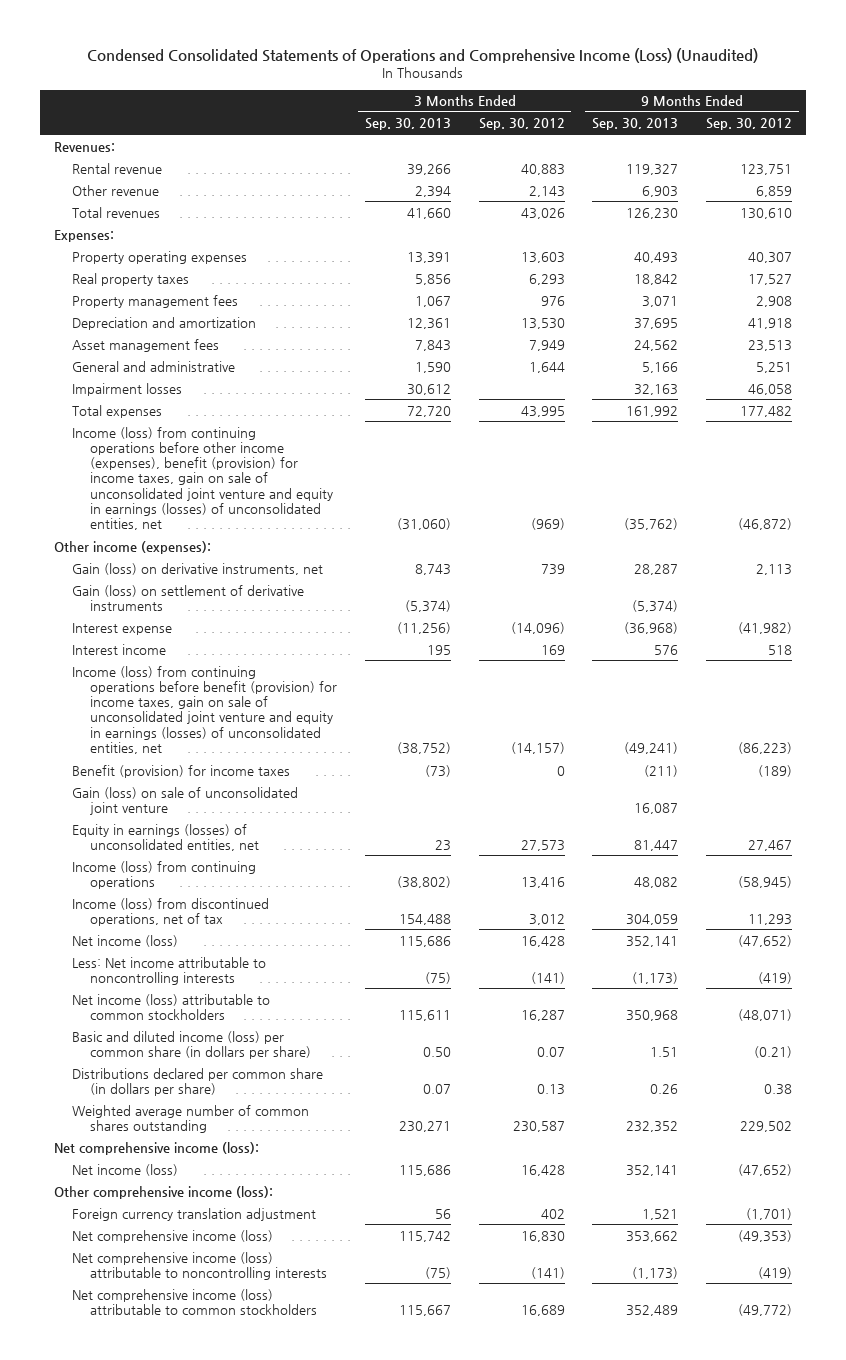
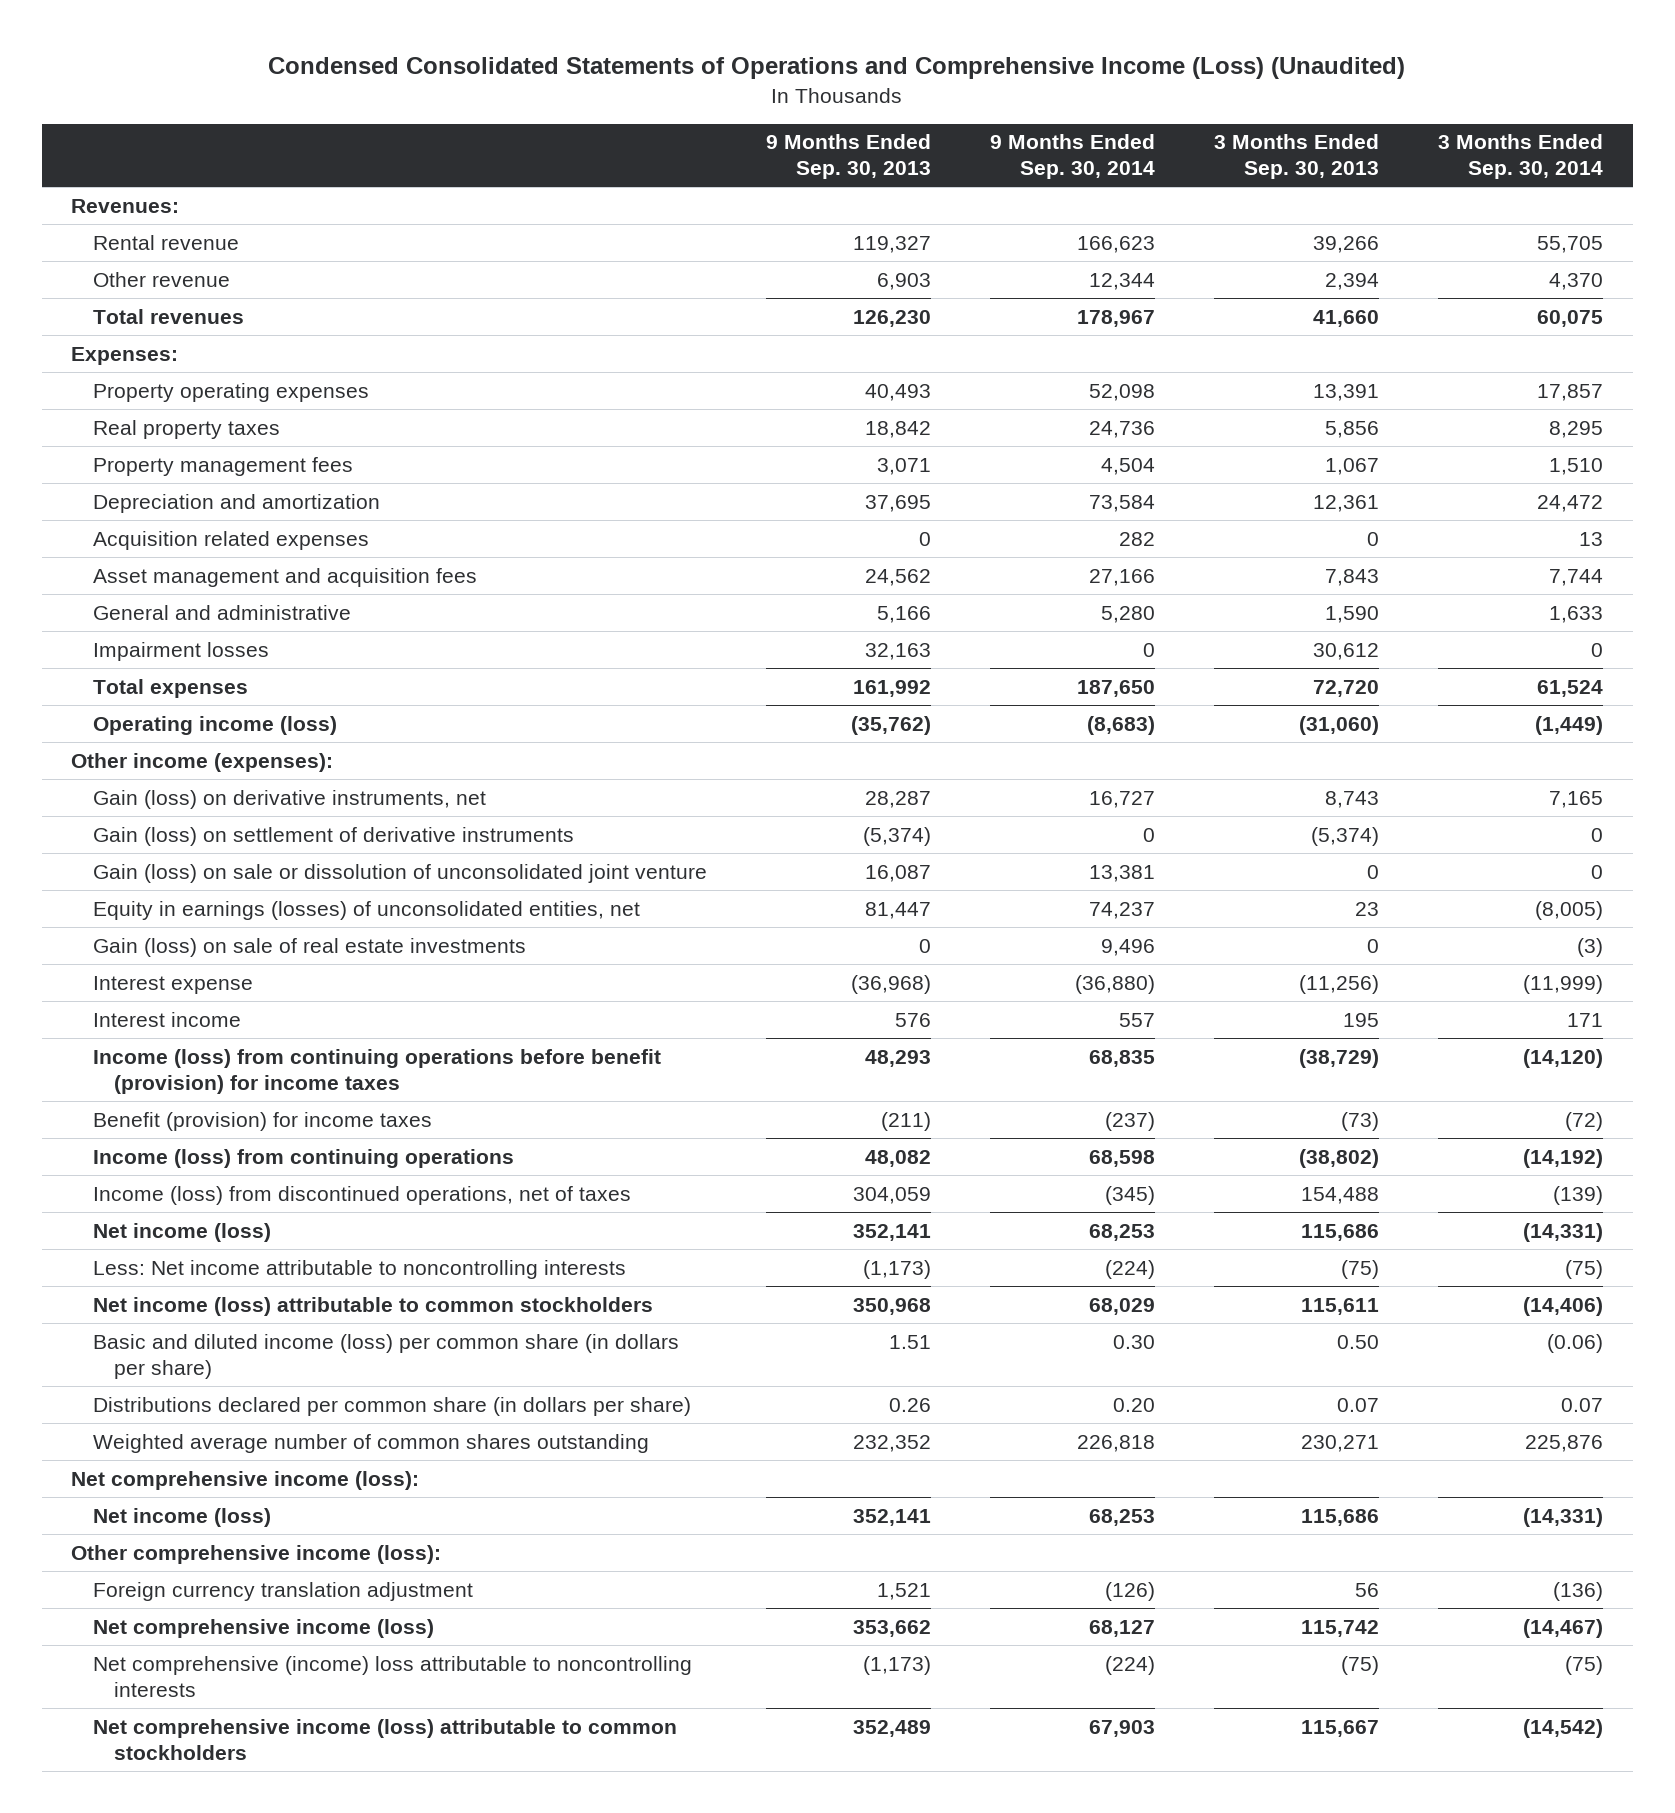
- | 3 Months Ended Sep. 30, 2013 | 3 Months Ended Sep. 30, 2012 | 9 Months Ended Sep. 30, 2013 | 9 Months Ended Sep. 30, 2012
+ | 9 Months Ended Sep. 30, 2013 | 9 Months Ended Sep. 30, 2014 | 3 Months Ended Sep. 30, 2013 | 3 Months Ended Sep. 30, 2014
- Asset management fees | 7,843 | 7,949 | 24,562 | 23,513
+ Acquisition related expenses | 0 | 282 | 0 | 13
+ Asset management and acquisition fees | 24,562 | 27,166 | 7,843 | 7,744
- Income (loss) from continuing operations before other income (expenses), benefit (provision) for income taxes, gain on sale of unconsolidated joint venture and equity in earnings (losses) of unconsolidated entities, net | (31,060) | (969) | (35,762) | (46,872)
+ Operating income (loss) | (35,762) | (8,683) | (31,060) | (1,449)
+ Gain (loss) on sale or dissolution of unconsolidated joint venture | 16,087 | 13,381 | 0 | 0
moved up: Equity in earnings (losses) of unconsolidated entities, net | 81,447 | 74,237 | 23 | (8,005)
+ Gain (loss) on sale of real estate investments | 0 | 9,496 | 0 | (3)
- Income (loss) from continuing operations before benefit (provision) for income taxes, gain on sale of unconsolidated joint venture and equity in earnings (losses) of unconsolidated entities, net | (38,752) | (14,157) | (49,241) | (86,223)
+ Income (loss) from continuing operations before benefit (provision) for income taxes | 48,293 | 68,835 | (38,729) | (14,120)
- Gain (loss) on sale of unconsolidated joint venture | | | 16,087 |
- Income (loss) from discontinued operations, net of tax | 154,488 | 3,012 | 304,059 | 11,293
+ Income (loss) from discontinued operations, net of taxes | 304,059 | (345) | 154,488 | (139)
- Net comprehensive income (loss) attributable to noncontrolling interests | (75) | (141) | (1,173) | (419)
+ Net comprehensive (income) loss attributable to noncontrolling interests | (1,173) | (224) | (75) | (75)

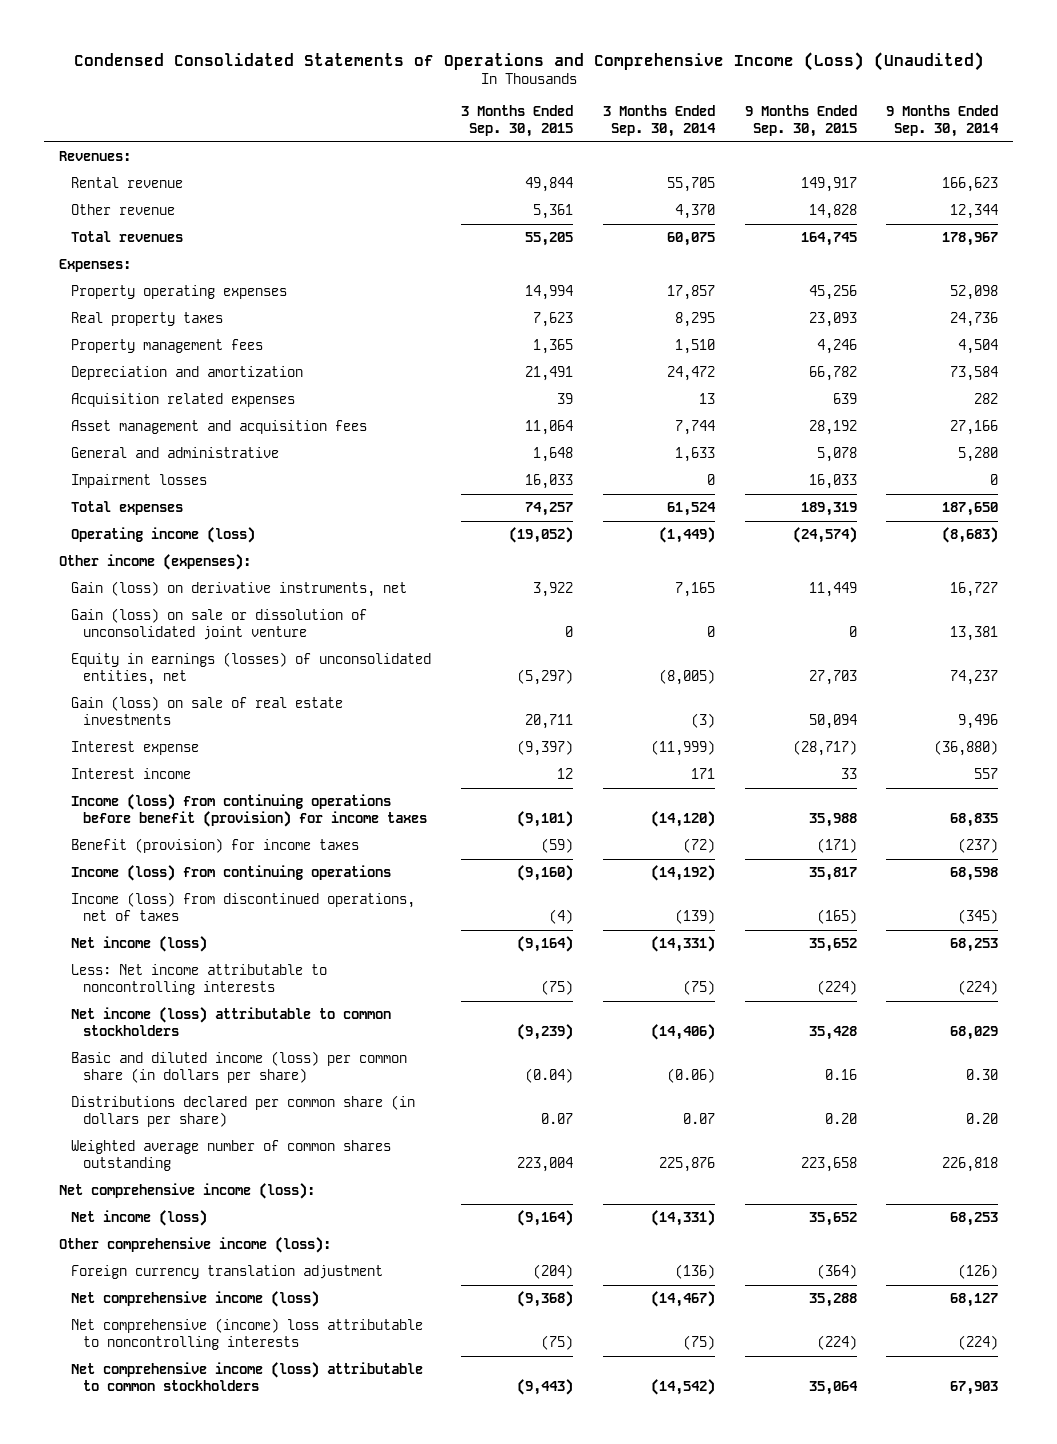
- | 9 Months Ended Sep. 30, 2013 | 9 Months Ended Sep. 30, 2014 | 3 Months Ended Sep. 30, 2013 | 3 Months Ended Sep. 30, 2014
+ | 3 Months Ended Sep. 30, 2015 | 3 Months Ended Sep. 30, 2014 | 9 Months Ended Sep. 30, 2015 | 9 Months Ended Sep. 30, 2014
- Gain (loss) on settlement of derivative instruments | (5,374) | 0 | (5,374) | 0

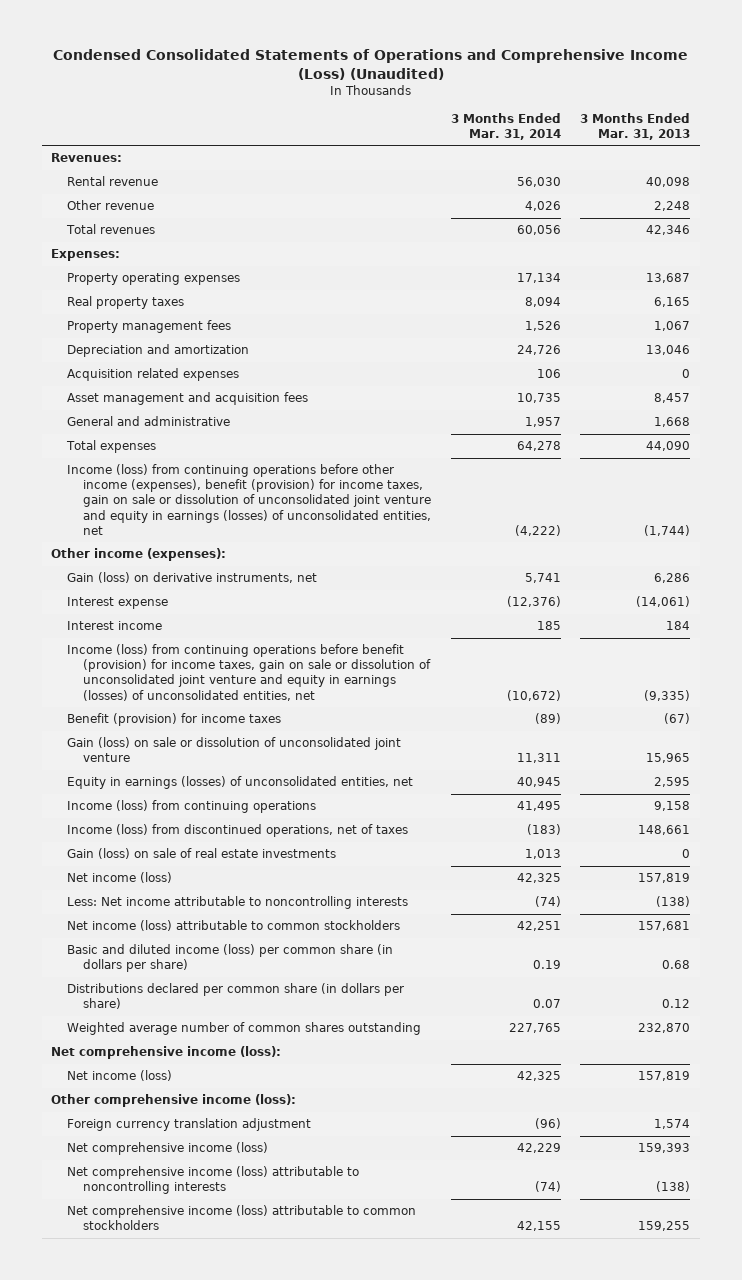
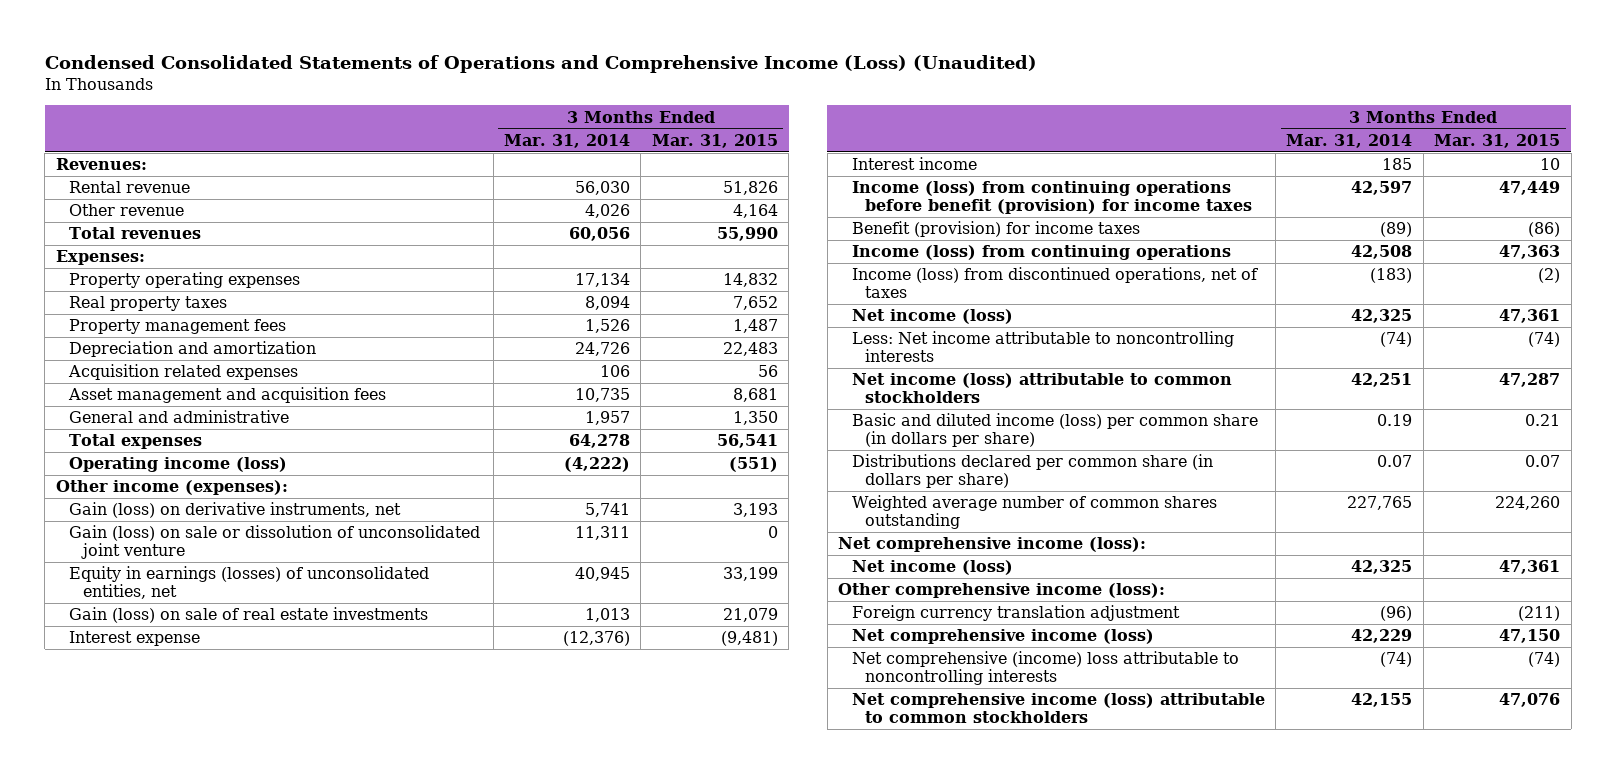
- | 3 Months Ended Mar. 31, 2014 | 3 Months Ended Mar. 31, 2013
+ | 3 Months Ended Mar. 31, 2014 | 3 Months Ended Mar. 31, 2015
- Income (loss) from continuing operations before other income (expenses), benefit (provision) for income taxes, gain on sale or dissolution of unconsolidated joint venture and equity in earnings (losses) of unconsolidated entities, net | (4,222) | (1,744)
+ Operating income (loss) | (4,222) | (551)
moved up: Gain (loss) on sale or dissolution of unconsolidated joint venture | 11,311 | 0
moved up: Equity in earnings (losses) of unconsolidated entities, net | 40,945 | 33,199
moved up: Gain (loss) on sale of real estate investments | 1,013 | 21,079
- Income (loss) from continuing operations before benefit (provision) for income taxes, gain on sale or dissolution of unconsolidated joint venture and equity in earnings (losses) of unconsolidated entities, net | (10,672) | (9,335)
+ Income (loss) from continuing operations before benefit (provision) for income taxes | 42,597 | 47,449
- Income (loss) from continuing operations | 41,495 | 9,158
+ Income (loss) from continuing operations | 42,508 | 47,363
- Net comprehensive income (loss) attributable to noncontrolling interests | (74) | (138)
+ Net comprehensive (income) loss attributable to noncontrolling interests | (74) | (74)

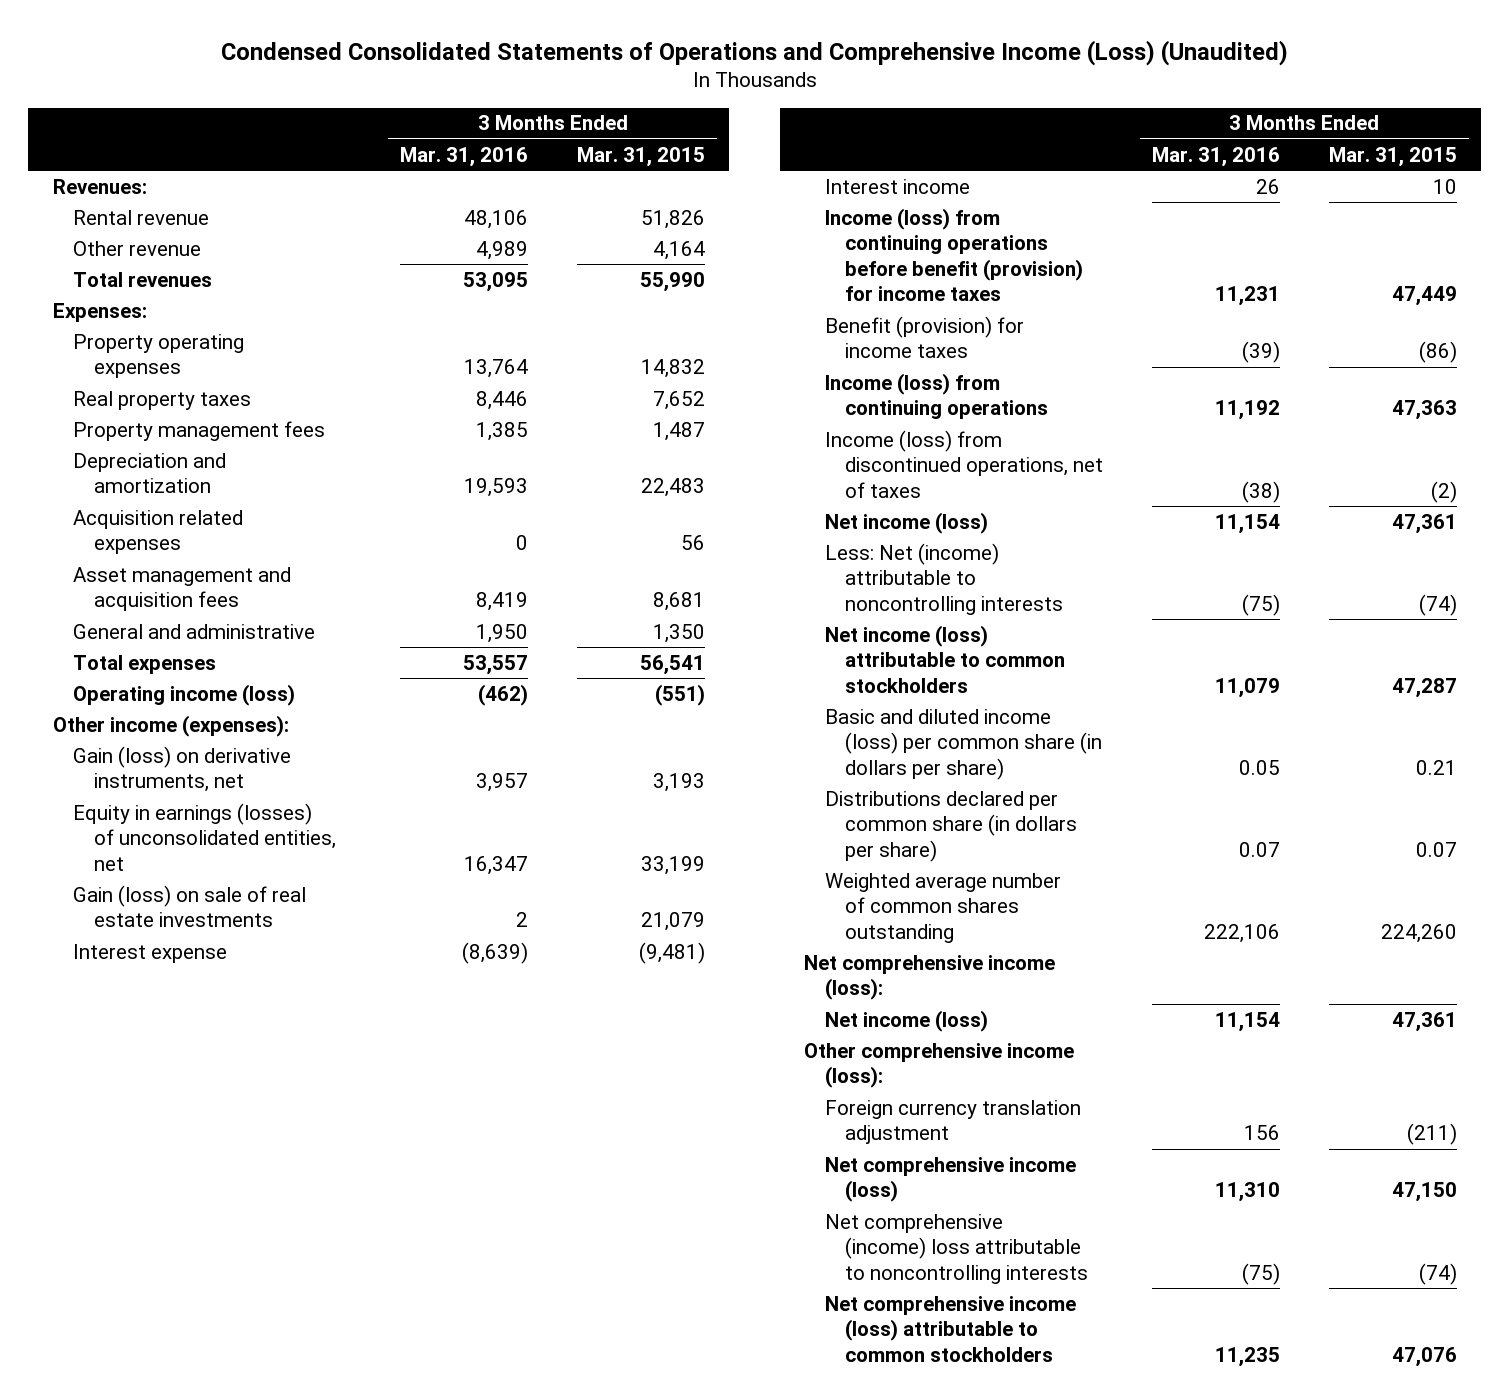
- | 3 Months Ended Mar. 31, 2014 | 3 Months Ended Mar. 31, 2015
+ | 3 Months Ended Mar. 31, 2016 | 3 Months Ended Mar. 31, 2015
- Gain (loss) on sale or dissolution of unconsolidated joint venture | 11,311 | 0
- Less: Net income attributable to noncontrolling interests | (74) | (74)
+ Less: Net (income) attributable to noncontrolling interests | (75) | (74)

